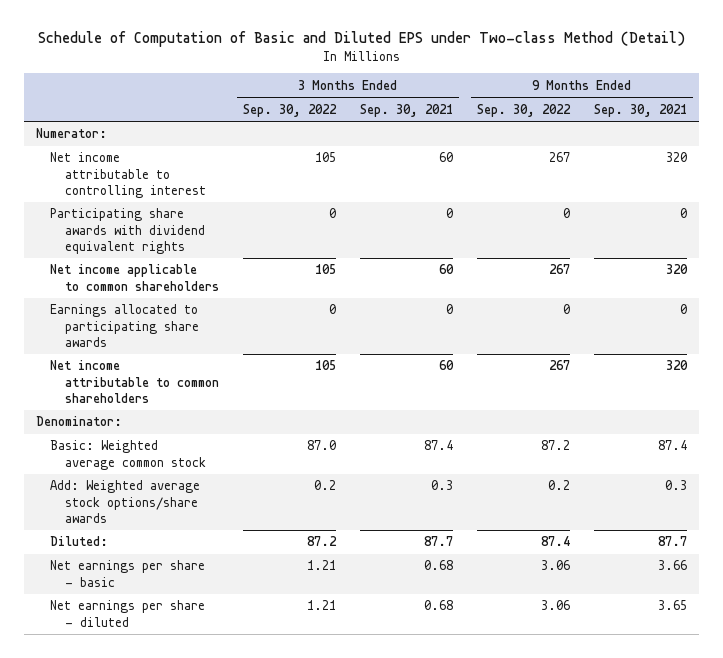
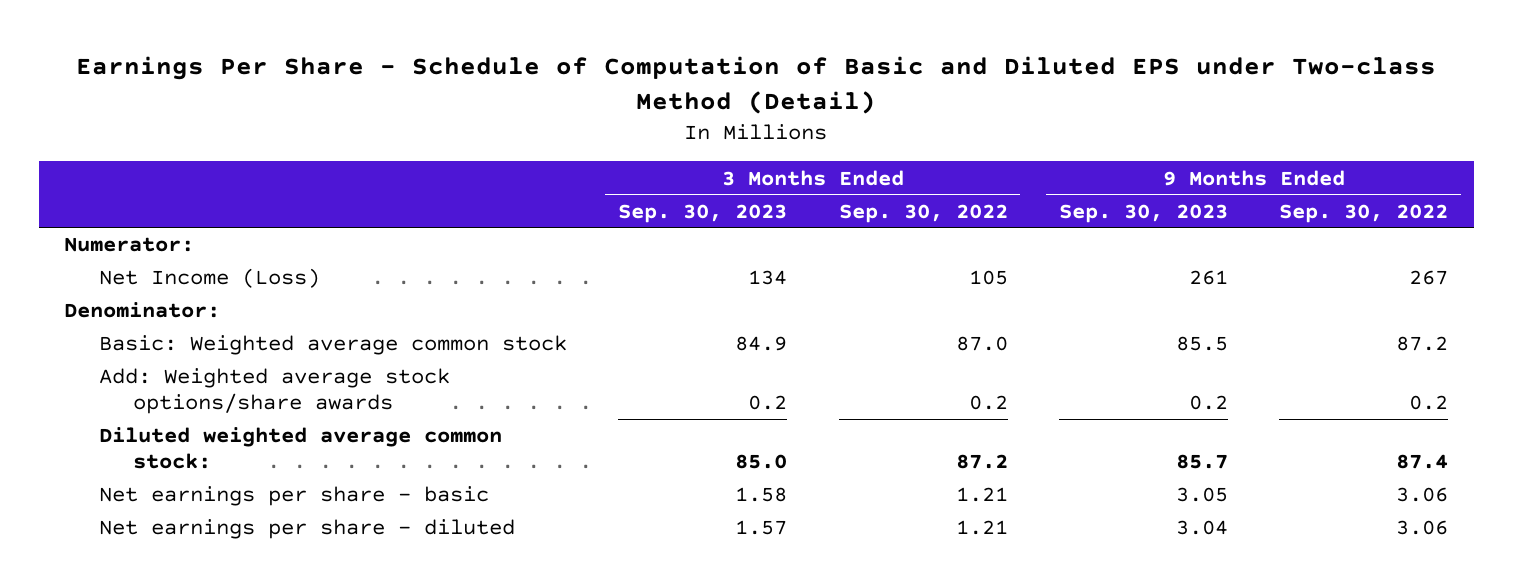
- Schedule of Computation of Basic and Diluted EPS under Two-class Method (Detail)
+ Earnings Per Share - Schedule of Computation of Basic and Diluted EPS under Two-class Method (Detail)
- | 3 Months Ended Sep. 30, 2022 | 3 Months Ended Sep. 30, 2021 | 9 Months Ended Sep. 30, 2022 | 9 Months Ended Sep. 30, 2021
+ | 3 Months Ended Sep. 30, 2023 | 3 Months Ended Sep. 30, 2022 | 9 Months Ended Sep. 30, 2023 | 9 Months Ended Sep. 30, 2022
- Net income attributable to controlling interest | 105 | 60 | 267 | 320
- Participating share awards with dividend equivalent rights | 0 | 0 | 0 | 0
- Net income applicable to common shareholders | 105 | 60 | 267 | 320
- Earnings allocated to participating share awards | 0 | 0 | 0 | 0
- Net income attributable to common shareholders | 105 | 60 | 267 | 320
+ Net Income (Loss) | 134 | 105 | 261 | 267
- Diluted: | 87.2 | 87.7 | 87.4 | 87.7
+ Diluted weighted average common stock: | 85.0 | 87.2 | 85.7 | 87.4

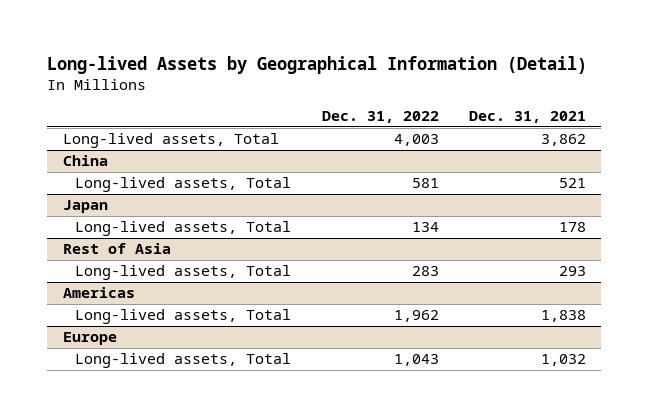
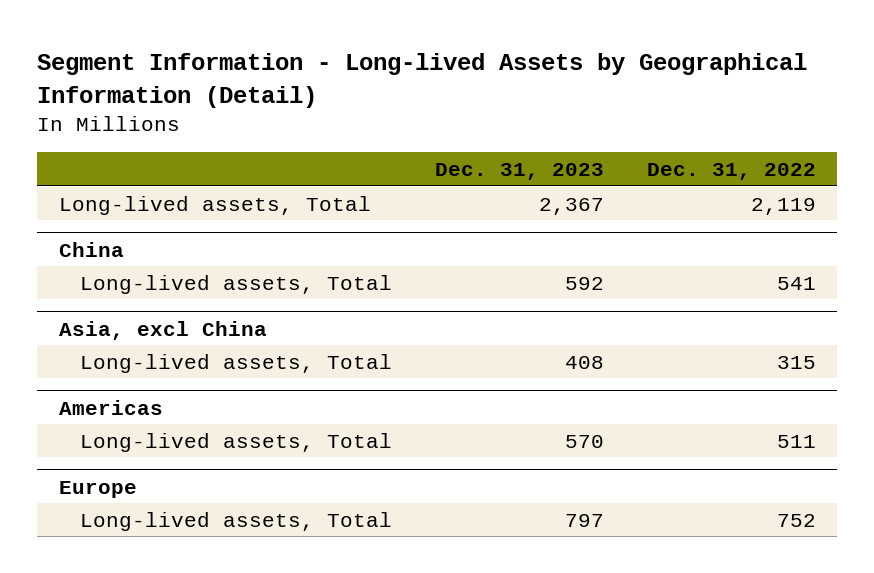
- Long-lived Assets by Geographical Information (Detail)
+ Segment Information - Long-lived Assets by Geographical Information (Detail)
- | Dec. 31, 2022 | Dec. 31, 2021
+ | Dec. 31, 2023 | Dec. 31, 2022
- Long-lived assets, Total | 4,003 | 3,862
+ Long-lived assets, Total | 2,367 | 2,119
@ China
- Long-lived assets, Total | 581 | 521
- Japan
- Long-lived assets, Total | 134 | 178
- Rest of Asia
- Long-lived assets, Total | 283 | 293
@ China
+ Long-lived assets, Total | 592 | 541
+ Asia, excl China
+ Long-lived assets, Total | 408 | 315
@ Americas
- Long-lived assets, Total | 1,962 | 1,838
+ Long-lived assets, Total | 570 | 511
@ Europe
- Long-lived assets, Total | 1,043 | 1,032
+ Long-lived assets, Total | 797 | 752

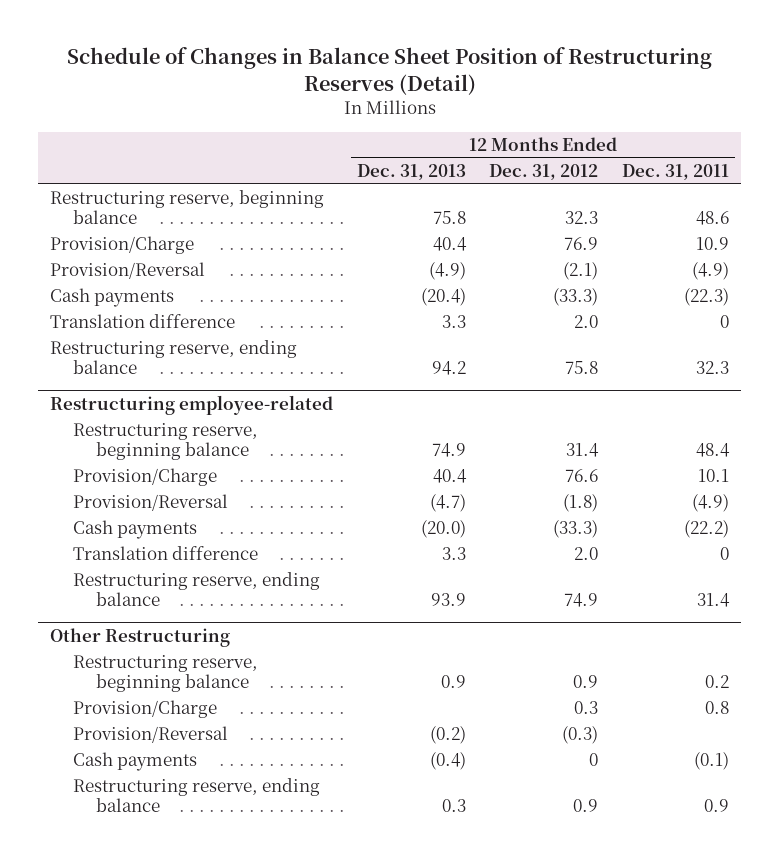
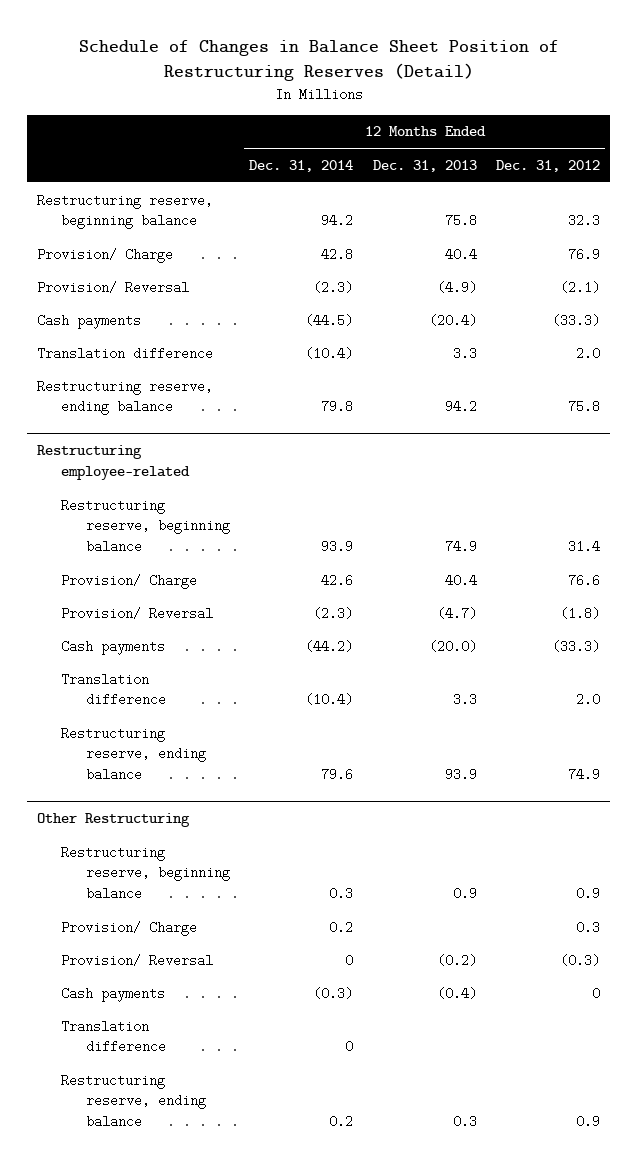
- | 12 Months Ended Dec. 31, 2013 | 12 Months Ended Dec. 31, 2012 | 12 Months Ended Dec. 31, 2011
+ | 12 Months Ended Dec. 31, 2014 | 12 Months Ended Dec. 31, 2013 | 12 Months Ended Dec. 31, 2012
- Provision/Charge | 40.4 | 76.9 | 10.9
- Provision/Reversal | (4.9) | (2.1) | (4.9)
+ Provision/ Charge | 42.8 | 40.4 | 76.9
+ Provision/ Reversal | (2.3) | (4.9) | (2.1)
@ Restructuring employee-related
- Provision/Charge | 40.4 | 76.6 | 10.1
- Provision/Reversal | (4.7) | (1.8) | (4.9)
+ Provision/ Charge | 42.6 | 40.4 | 76.6
+ Provision/ Reversal | (2.3) | (4.7) | (1.8)
@ Other Restructuring
- Provision/Charge | | 0.3 | 0.8
- Provision/Reversal | (0.2) | (0.3) |
+ Provision/ Charge | 0.2 | | 0.3
+ Provision/ Reversal | 0 | (0.2) | (0.3)
+ Translation difference | 0 | |

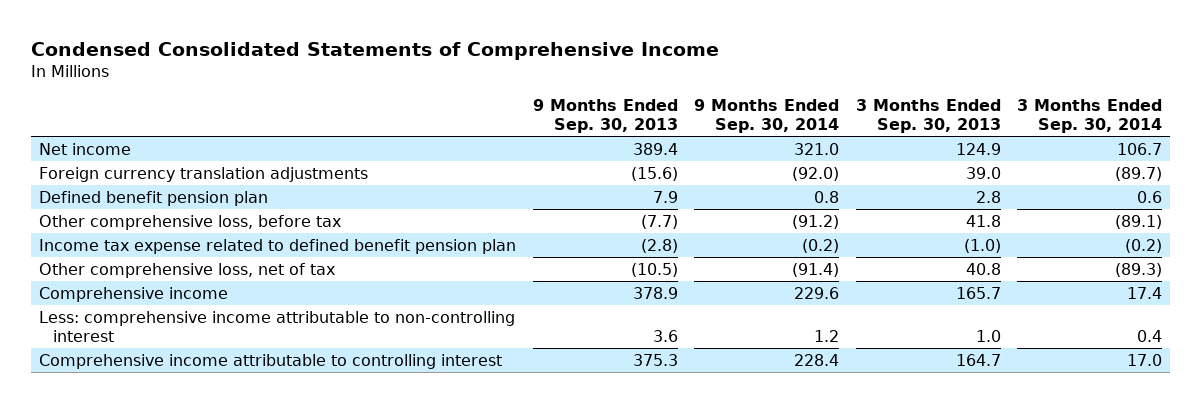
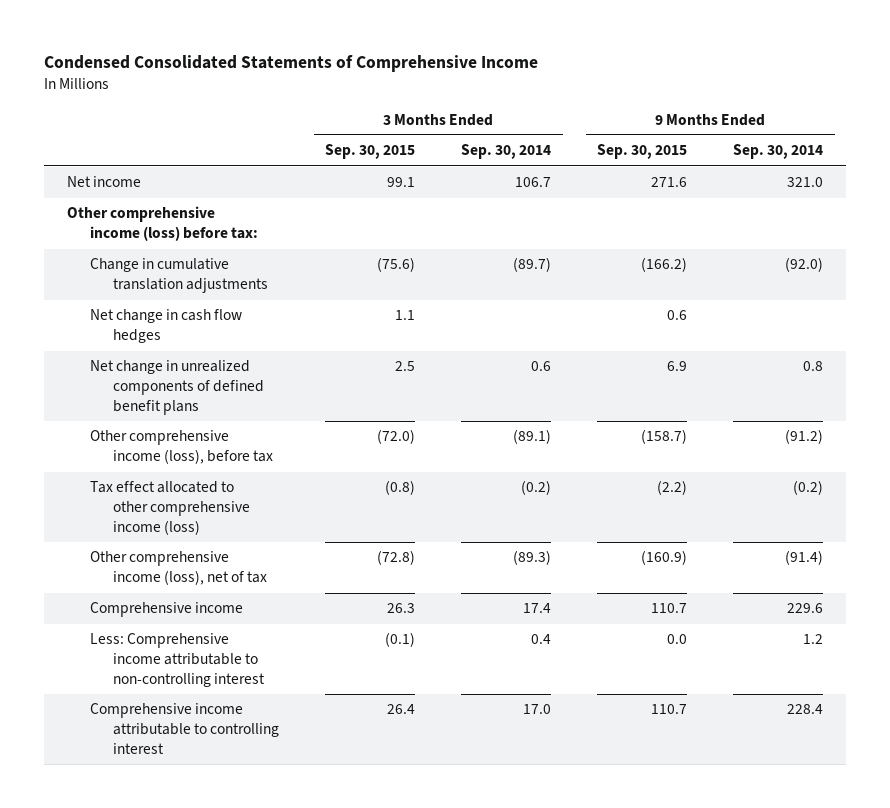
- | 9 Months Ended Sep. 30, 2013 | 9 Months Ended Sep. 30, 2014 | 3 Months Ended Sep. 30, 2013 | 3 Months Ended Sep. 30, 2014
+ | 3 Months Ended Sep. 30, 2015 | 3 Months Ended Sep. 30, 2014 | 9 Months Ended Sep. 30, 2015 | 9 Months Ended Sep. 30, 2014
- Foreign currency translation adjustments | (15.6) | (92.0) | 39.0 | (89.7)
- Defined benefit pension plan | 7.9 | 0.8 | 2.8 | 0.6
- Other comprehensive loss, before tax | (7.7) | (91.2) | 41.8 | (89.1)
- Income tax expense related to defined benefit pension plan | (2.8) | (0.2) | (1.0) | (0.2)
- Other comprehensive loss, net of tax | (10.5) | (91.4) | 40.8 | (89.3)
+ Other comprehensive income (loss) before tax:
+ Change in cumulative translation adjustments | (75.6) | (89.7) | (166.2) | (92.0)
+ Net change in cash flow hedges | 1.1 | | 0.6 |
+ Net change in unrealized components of defined benefit plans | 2.5 | 0.6 | 6.9 | 0.8
+ Other comprehensive income (loss), before tax | (72.0) | (89.1) | (158.7) | (91.2)
+ Tax effect allocated to other comprehensive income (loss) | (0.8) | (0.2) | (2.2) | (0.2)
+ Other comprehensive income (loss), net of tax | (72.8) | (89.3) | (160.9) | (91.4)
- Less: comprehensive income attributable to non-controlling interest | 3.6 | 1.2 | 1.0 | 0.4
+ Less: Comprehensive income attributable to non-controlling interest | (0.1) | 0.4 | 0.0 | 1.2

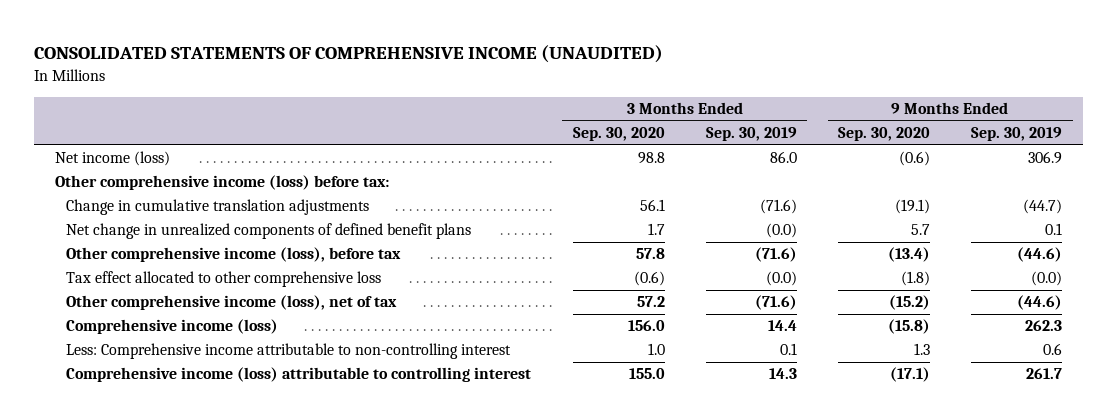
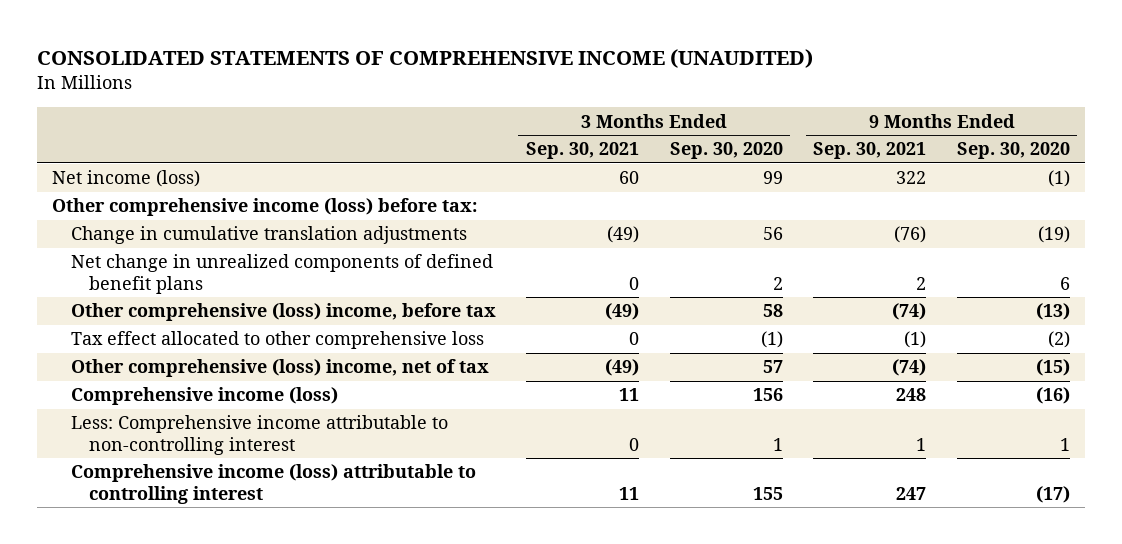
- | 3 Months Ended Sep. 30, 2020 | 3 Months Ended Sep. 30, 2019 | 9 Months Ended Sep. 30, 2020 | 9 Months Ended Sep. 30, 2019
+ | 3 Months Ended Sep. 30, 2021 | 3 Months Ended Sep. 30, 2020 | 9 Months Ended Sep. 30, 2021 | 9 Months Ended Sep. 30, 2020
- Net income (loss) | 98.8 | 86.0 | (0.6) | 306.9
+ Net income (loss) | 60 | 99 | 322 | (1)
- Change in cumulative translation adjustments | 56.1 | (71.6) | (19.1) | (44.7)
- Net change in unrealized components of defined benefit plans | 1.7 | (0.0) | 5.7 | 0.1
- Other comprehensive income (loss), before tax | 57.8 | (71.6) | (13.4) | (44.6)
- Tax effect allocated to other comprehensive loss | (0.6) | (0.0) | (1.8) | (0.0)
- Other comprehensive income (loss), net of tax | 57.2 | (71.6) | (15.2) | (44.6)
- Comprehensive income (loss) | 156.0 | 14.4 | (15.8) | 262.3
- Less: Comprehensive income attributable to non-controlling interest | 1.0 | 0.1 | 1.3 | 0.6
- Comprehensive income (loss) attributable to controlling interest | 155.0 | 14.3 | (17.1) | 261.7
+ Change in cumulative translation adjustments | (49) | 56 | (76) | (19)
+ Net change in unrealized components of defined benefit plans | 0 | 2 | 2 | 6
+ Other comprehensive (loss) income, before tax | (49) | 58 | (74) | (13)
+ Tax effect allocated to other comprehensive loss | 0 | (1) | (1) | (2)
+ Other comprehensive (loss) income, net of tax | (49) | 57 | (74) | (15)
+ Comprehensive income (loss) | 11 | 156 | 248 | (16)
+ Less: Comprehensive income attributable to non-controlling interest | 0 | 1 | 1 | 1
+ Comprehensive income (loss) attributable to controlling interest | 11 | 155 | 247 | (17)

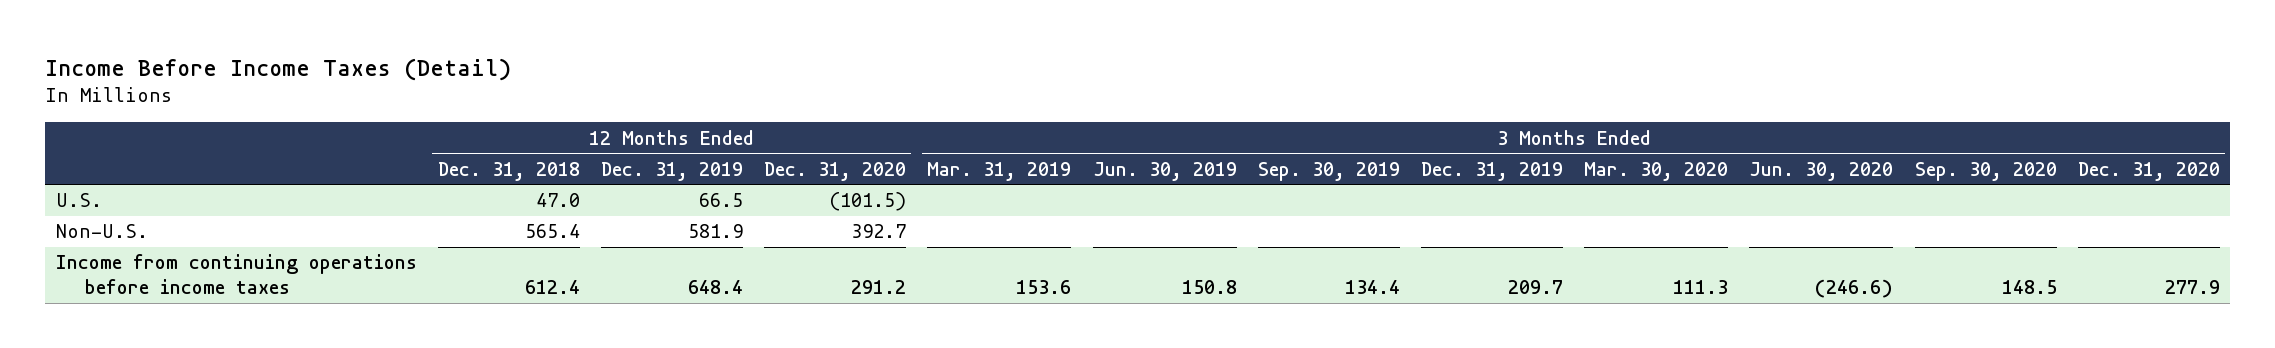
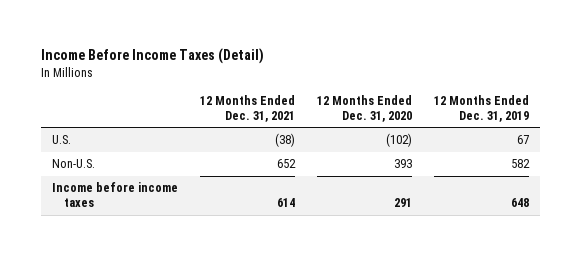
- | 12 Months Ended Dec. 31, 2018 | 12 Months Ended Dec. 31, 2019 | 12 Months Ended Dec. 31, 2020 | 3 Months Ended Mar. 31, 2019 | 3 Months Ended Jun. 30, 2019 | 3 Months Ended Sep. 30, 2019 | 3 Months Ended Dec. 31, 2019 | 3 Months Ended Mar. 30, 2020 | 3 Months Ended Jun. 30, 2020 | 3 Months Ended Sep. 30, 2020 | 3 Months Ended Dec. 31, 2020
+ | 12 Months Ended Dec. 31, 2021 | 12 Months Ended Dec. 31, 2020 | 12 Months Ended Dec. 31, 2019
- U.S. | 47.0 | 66.5 | (101.5) | | | | | | | |
- Non-U.S. | 565.4 | 581.9 | 392.7 | | | | | | | |
- Income from continuing operations before income taxes | 612.4 | 648.4 | 291.2 | 153.6 | 150.8 | 134.4 | 209.7 | 111.3 | (246.6) | 148.5 | 277.9
+ U.S. | (38) | (102) | 67
+ Non-U.S. | 652 | 393 | 582
+ Income before income taxes | 614 | 291 | 648

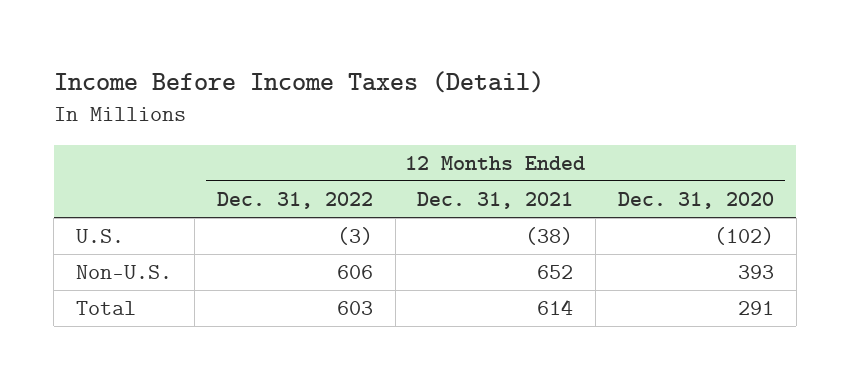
- | 12 Months Ended Dec. 31, 2021 | 12 Months Ended Dec. 31, 2020 | 12 Months Ended Dec. 31, 2019
+ | 12 Months Ended Dec. 31, 2022 | 12 Months Ended Dec. 31, 2021 | 12 Months Ended Dec. 31, 2020
- Income before income taxes | 614 | 291 | 648
+ Total | 603 | 614 | 291

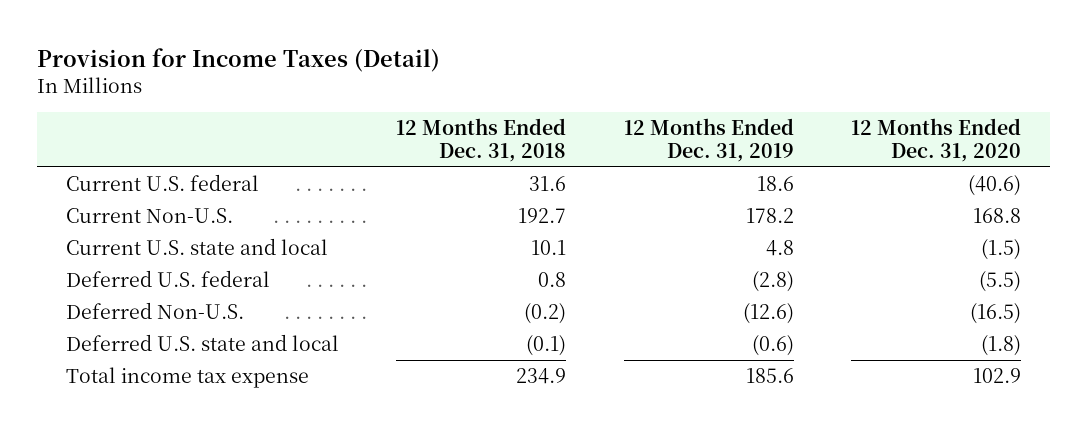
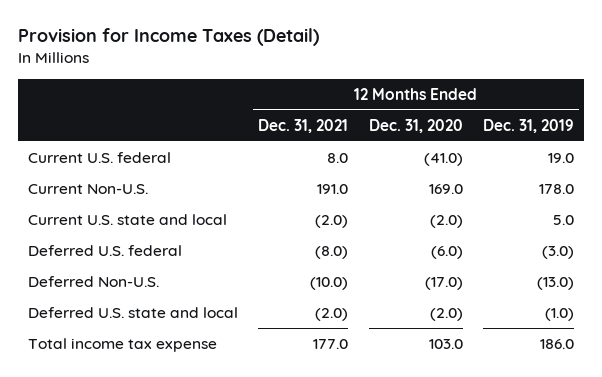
- | 12 Months Ended Dec. 31, 2018 | 12 Months Ended Dec. 31, 2019 | 12 Months Ended Dec. 31, 2020
+ | 12 Months Ended Dec. 31, 2021 | 12 Months Ended Dec. 31, 2020 | 12 Months Ended Dec. 31, 2019
- Current U.S. federal | 31.6 | 18.6 | (40.6)
- Current Non-U.S. | 192.7 | 178.2 | 168.8
- Current U.S. state and local | 10.1 | 4.8 | (1.5)
- Deferred U.S. federal | 0.8 | (2.8) | (5.5)
- Deferred Non-U.S. | (0.2) | (12.6) | (16.5)
- Deferred U.S. state and local | (0.1) | (0.6) | (1.8)
- Total income tax expense | 234.9 | 185.6 | 102.9
+ Current U.S. federal | 8.0 | (41.0) | 19.0
+ Current Non-U.S. | 191.0 | 169.0 | 178.0
+ Current U.S. state and local | (2.0) | (2.0) | 5.0
+ Deferred U.S. federal | (8.0) | (6.0) | (3.0)
+ Deferred Non-U.S. | (10.0) | (17.0) | (13.0)
+ Deferred U.S. state and local | (2.0) | (2.0) | (1.0)
+ Total income tax expense | 177.0 | 103.0 | 186.0

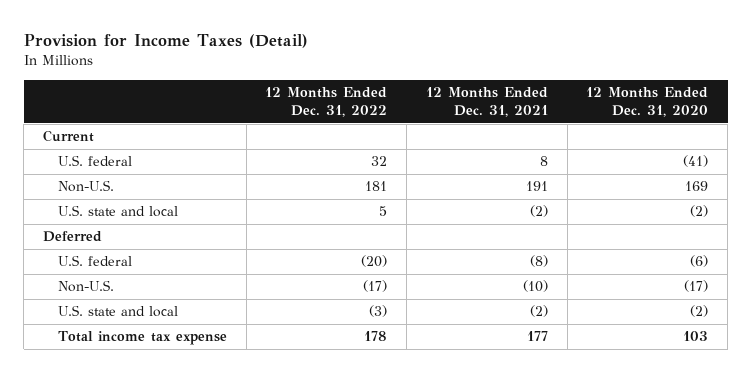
- | 12 Months Ended Dec. 31, 2021 | 12 Months Ended Dec. 31, 2020 | 12 Months Ended Dec. 31, 2019
+ | 12 Months Ended Dec. 31, 2022 | 12 Months Ended Dec. 31, 2021 | 12 Months Ended Dec. 31, 2020
- Current U.S. federal | 8.0 | (41.0) | 19.0
- Current Non-U.S. | 191.0 | 169.0 | 178.0
- Current U.S. state and local | (2.0) | (2.0) | 5.0
- Deferred U.S. federal | (8.0) | (6.0) | (3.0)
- Deferred Non-U.S. | (10.0) | (17.0) | (13.0)
- Deferred U.S. state and local | (2.0) | (2.0) | (1.0)
- Total income tax expense | 177.0 | 103.0 | 186.0
+ Current
+ U.S. federal | 32 | 8 | (41)
+ Non-U.S. | 181 | 191 | 169
+ U.S. state and local | 5 | (2) | (2)
+ Deferred
+ U.S. federal | (20) | (8) | (6)
+ Non-U.S. | (17) | (10) | (17)
+ U.S. state and local | (3) | (2) | (2)
+ Total income tax expense | 178 | 177 | 103

